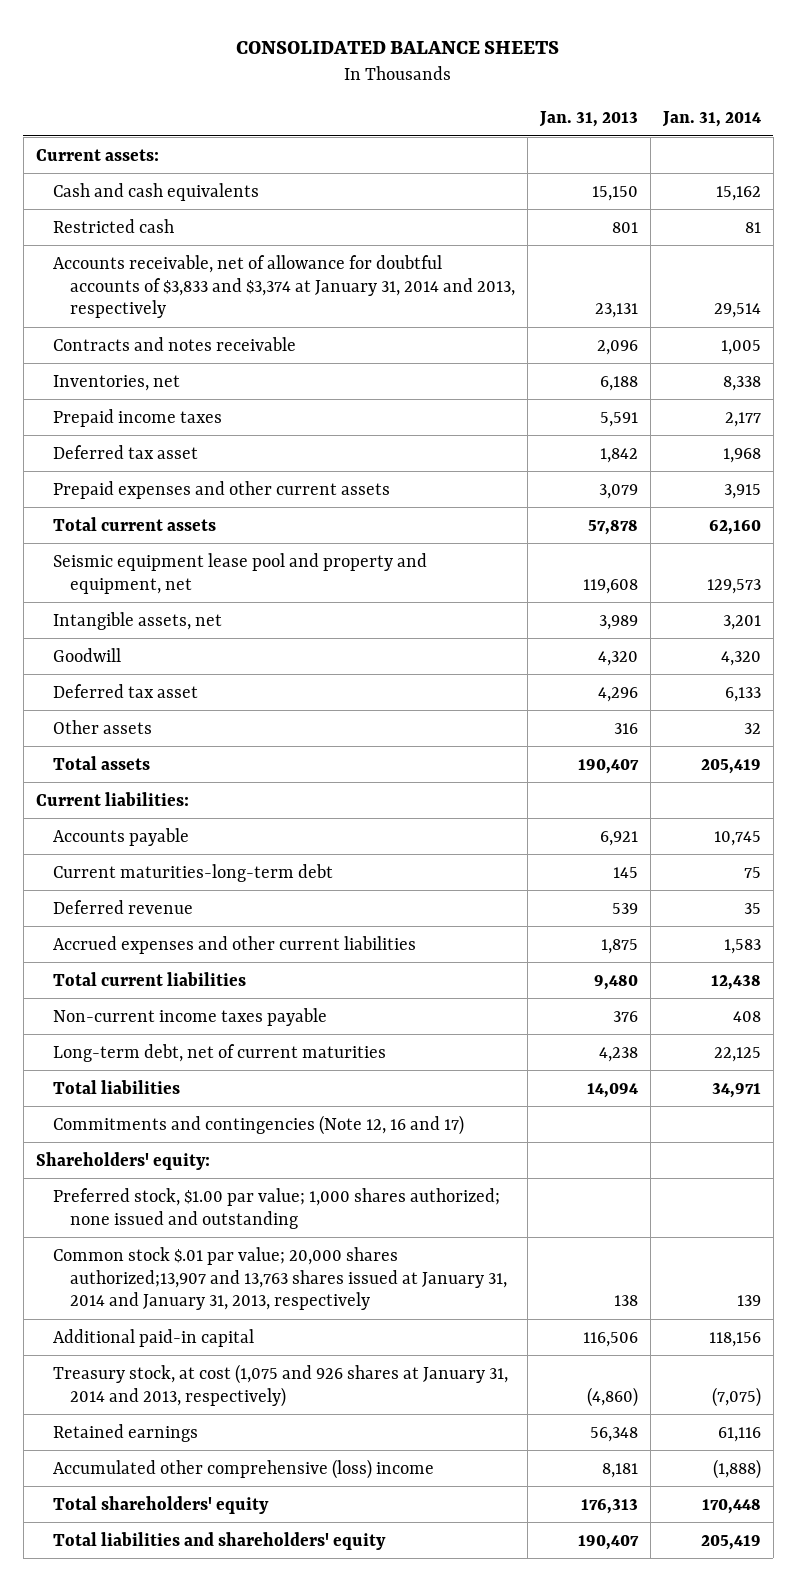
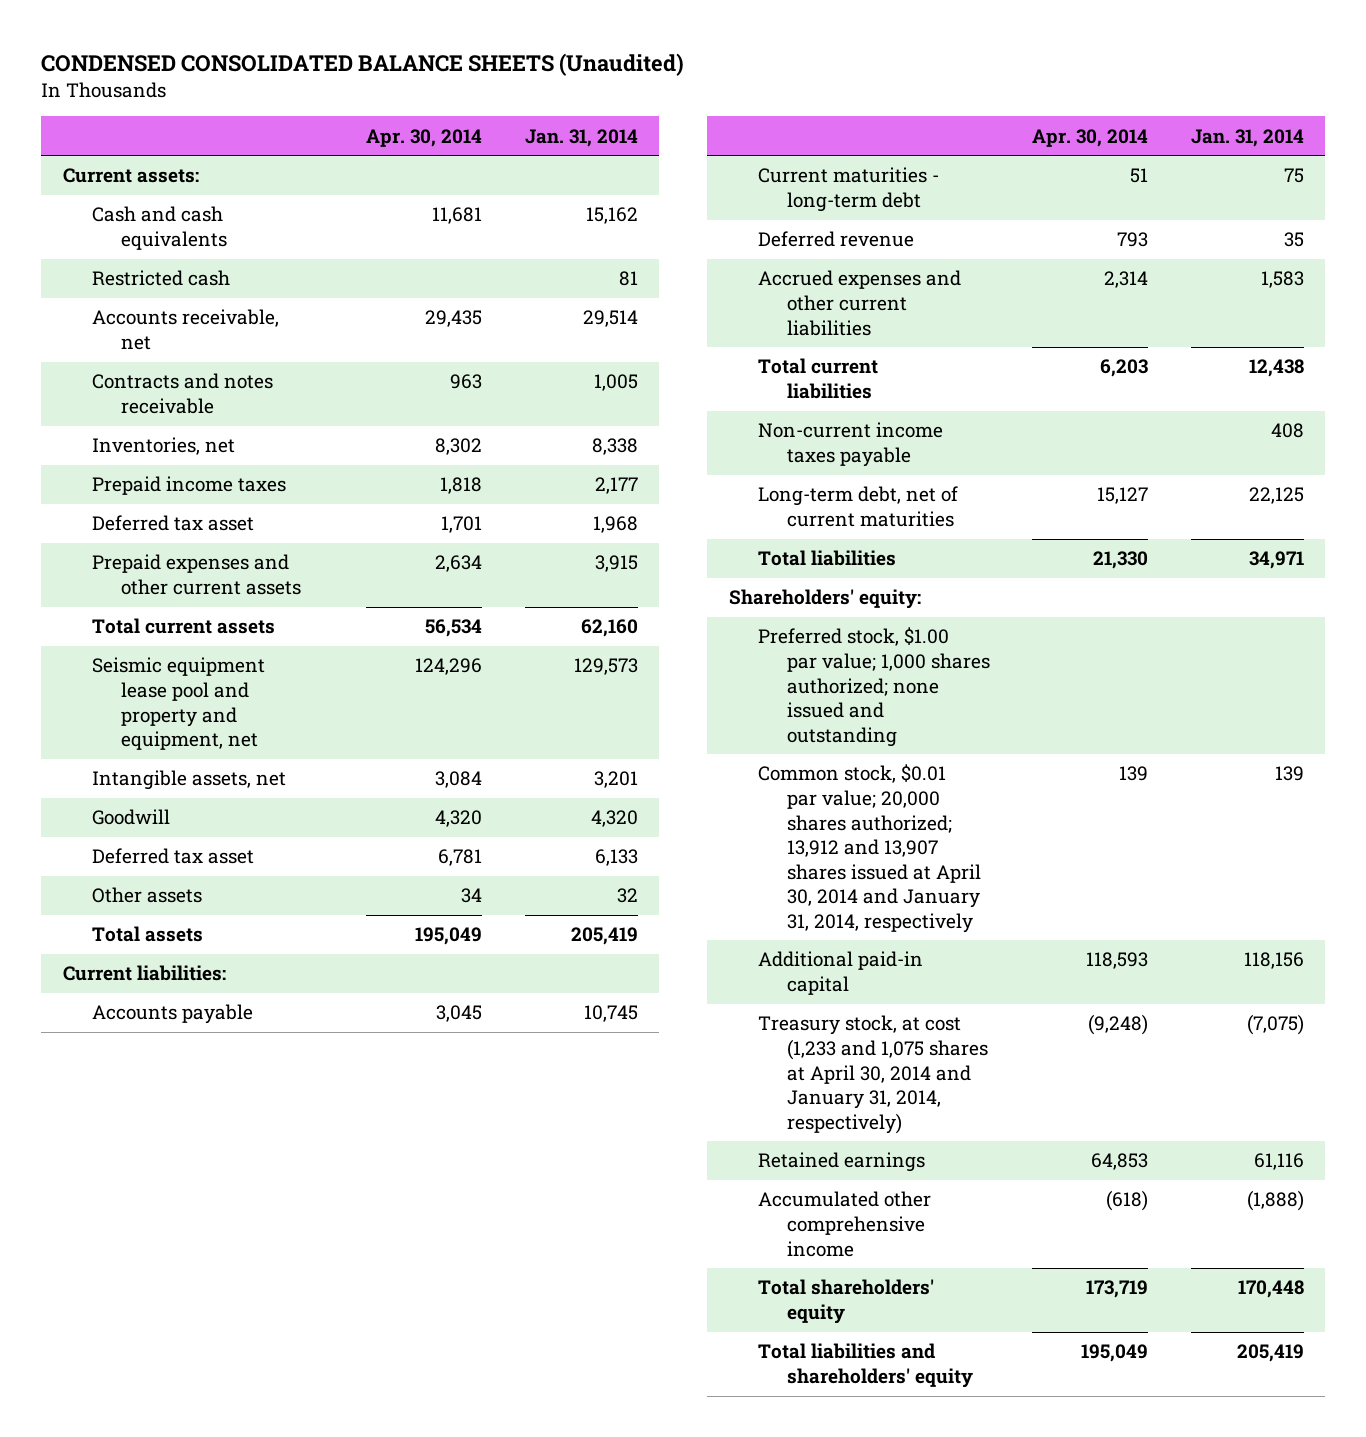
- CONSOLIDATED BALANCE SHEETS
+ CONDENSED CONSOLIDATED BALANCE SHEETS (Unaudited)
- | Jan. 31, 2013 | Jan. 31, 2014
+ | Apr. 30, 2014 | Jan. 31, 2014
- Accounts receivable, net of allowance for doubtful accounts of $3,833 and $3,374 at January 31, 2014 and 2013, respectively | 23,131 | 29,514
+ Accounts receivable, net | 29,435 | 29,514
- Current maturities-long-term debt | 145 | 75
+ Current maturities - long-term debt | 51 | 75
- Commitments and contingencies (Note 12, 16 and 17)
- Common stock $.01 par value; 20,000 shares authorized;13,907 and 13,763 shares issued at January 31, 2014 and January 31, 2013, respectively | 138 | 139
+ Common stock, $0.01 par value; 20,000 shares authorized; 13,912 and 13,907 shares issued at April 30, 2014 and January 31, 2014, respectively | 139 | 139
- Treasury stock, at cost (1,075 and 926 shares at January 31, 2014 and 2013, respectively) | (4,860) | (7,075)
+ Treasury stock, at cost (1,233 and 1,075 shares at April 30, 2014 and January 31, 2014, respectively) | (9,248) | (7,075)
- Accumulated other comprehensive (loss) income | 8,181 | (1,888)
+ Accumulated other comprehensive income | (618) | (1,888)

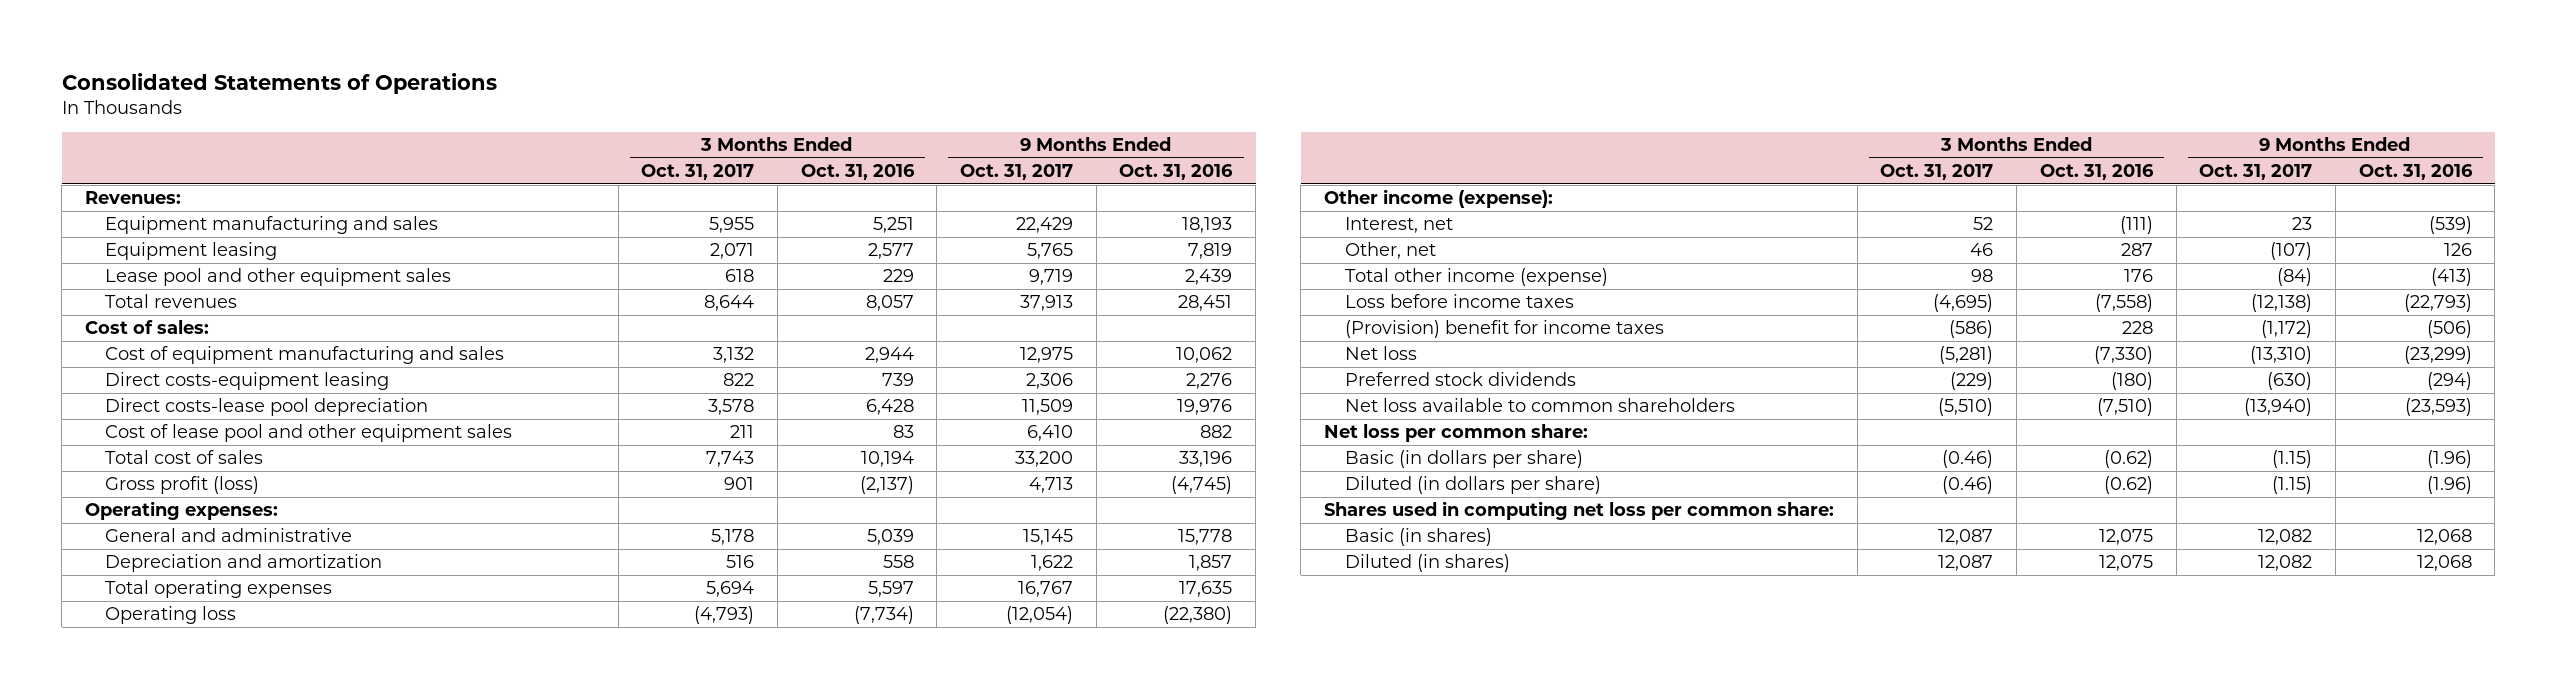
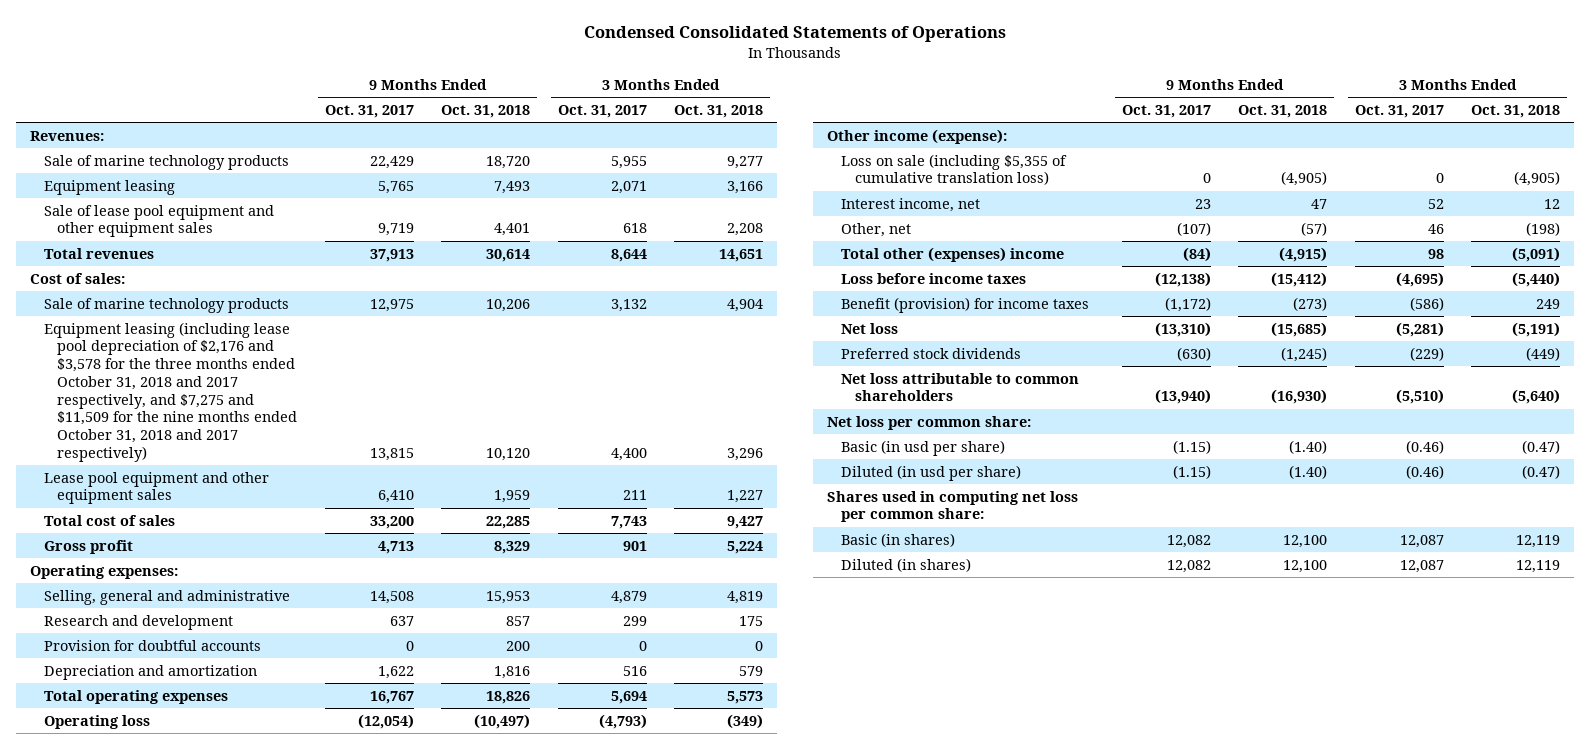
- Consolidated Statements of Operations
+ Condensed Consolidated Statements of Operations
- | 3 Months Ended Oct. 31, 2017 | 3 Months Ended Oct. 31, 2016 | 9 Months Ended Oct. 31, 2017 | 9 Months Ended Oct. 31, 2016
+ | 9 Months Ended Oct. 31, 2017 | 9 Months Ended Oct. 31, 2018 | 3 Months Ended Oct. 31, 2017 | 3 Months Ended Oct. 31, 2018
- Equipment manufacturing and sales | 5,955 | 5,251 | 22,429 | 18,193
+ Sale of marine technology products | 22,429 | 18,720 | 5,955 | 9,277
- Lease pool and other equipment sales | 618 | 229 | 9,719 | 2,439
+ Sale of lease pool equipment and other equipment sales | 9,719 | 4,401 | 618 | 2,208
- Cost of equipment manufacturing and sales | 3,132 | 2,944 | 12,975 | 10,062
- Direct costs-equipment leasing | 822 | 739 | 2,306 | 2,276
- Direct costs-lease pool depreciation | 3,578 | 6,428 | 11,509 | 19,976
- Cost of lease pool and other equipment sales | 211 | 83 | 6,410 | 882
+ Sale of marine technology products | 12,975 | 10,206 | 3,132 | 4,904
+ Equipment leasing (including lease pool depreciation of $2,176 and $3,578 for the three months ended October 31, 2018 and 2017 respectively, and $7,275 and $11,509 for the nine months ended October 31, 2018 and 2017 respectively) | 13,815 | 10,120 | 4,400 | 3,296
+ Lease pool equipment and other equipment sales | 6,410 | 1,959 | 211 | 1,227
- Gross profit (loss) | 901 | (2,137) | 4,713 | (4,745)
+ Gross profit | 4,713 | 8,329 | 901 | 5,224
- General and administrative | 5,178 | 5,039 | 15,145 | 15,778
+ Selling, general and administrative | 14,508 | 15,953 | 4,879 | 4,819
+ Research and development | 637 | 857 | 299 | 175
+ Provision for doubtful accounts | 0 | 200 | 0 | 0
- Interest, net | 52 | (111) | 23 | (539)
+ Loss on sale (including $5,355 of cumulative translation loss) | 0 | (4,905) | 0 | (4,905)
+ Interest income, net | 23 | 47 | 52 | 12
- Total other income (expense) | 98 | 176 | (84) | (413)
+ Total other (expenses) income | (84) | (4,915) | 98 | (5,091)
- (Provision) benefit for income taxes | (586) | 228 | (1,172) | (506)
+ Benefit (provision) for income taxes | (1,172) | (273) | (586) | 249
- Net loss available to common shareholders | (5,510) | (7,510) | (13,940) | (23,593)
+ Net loss attributable to common shareholders | (13,940) | (16,930) | (5,510) | (5,640)
- Basic (in dollars per share) | (0.46) | (0.62) | (1.15) | (1.96)
- Diluted (in dollars per share) | (0.46) | (0.62) | (1.15) | (1.96)
+ Basic (in usd per share) | (1.15) | (1.40) | (0.46) | (0.47)
+ Diluted (in usd per share) | (1.15) | (1.40) | (0.46) | (0.47)

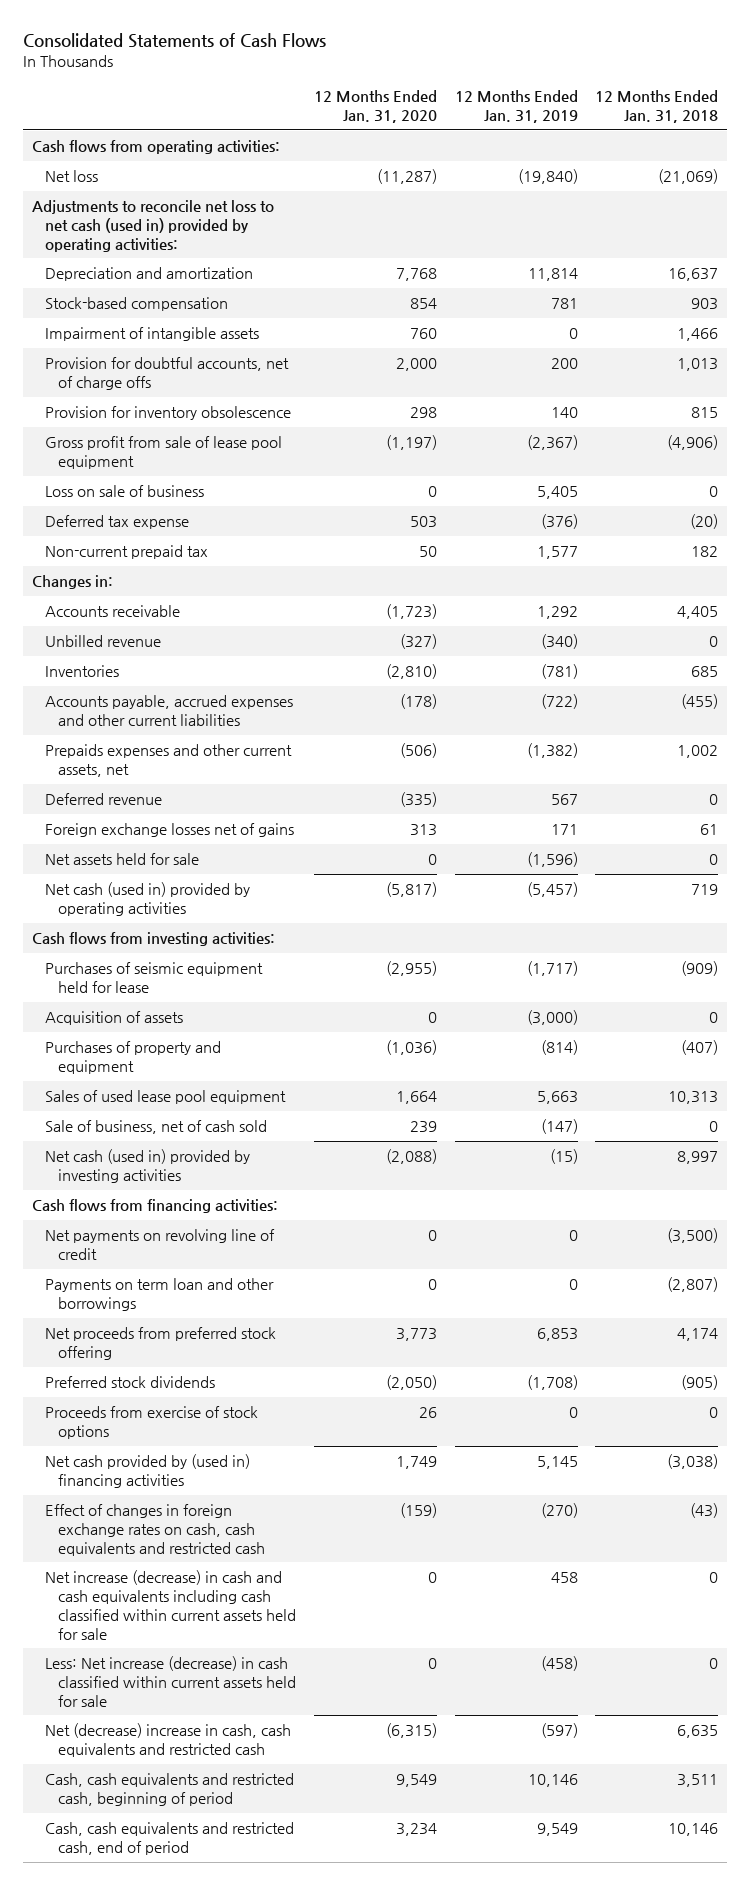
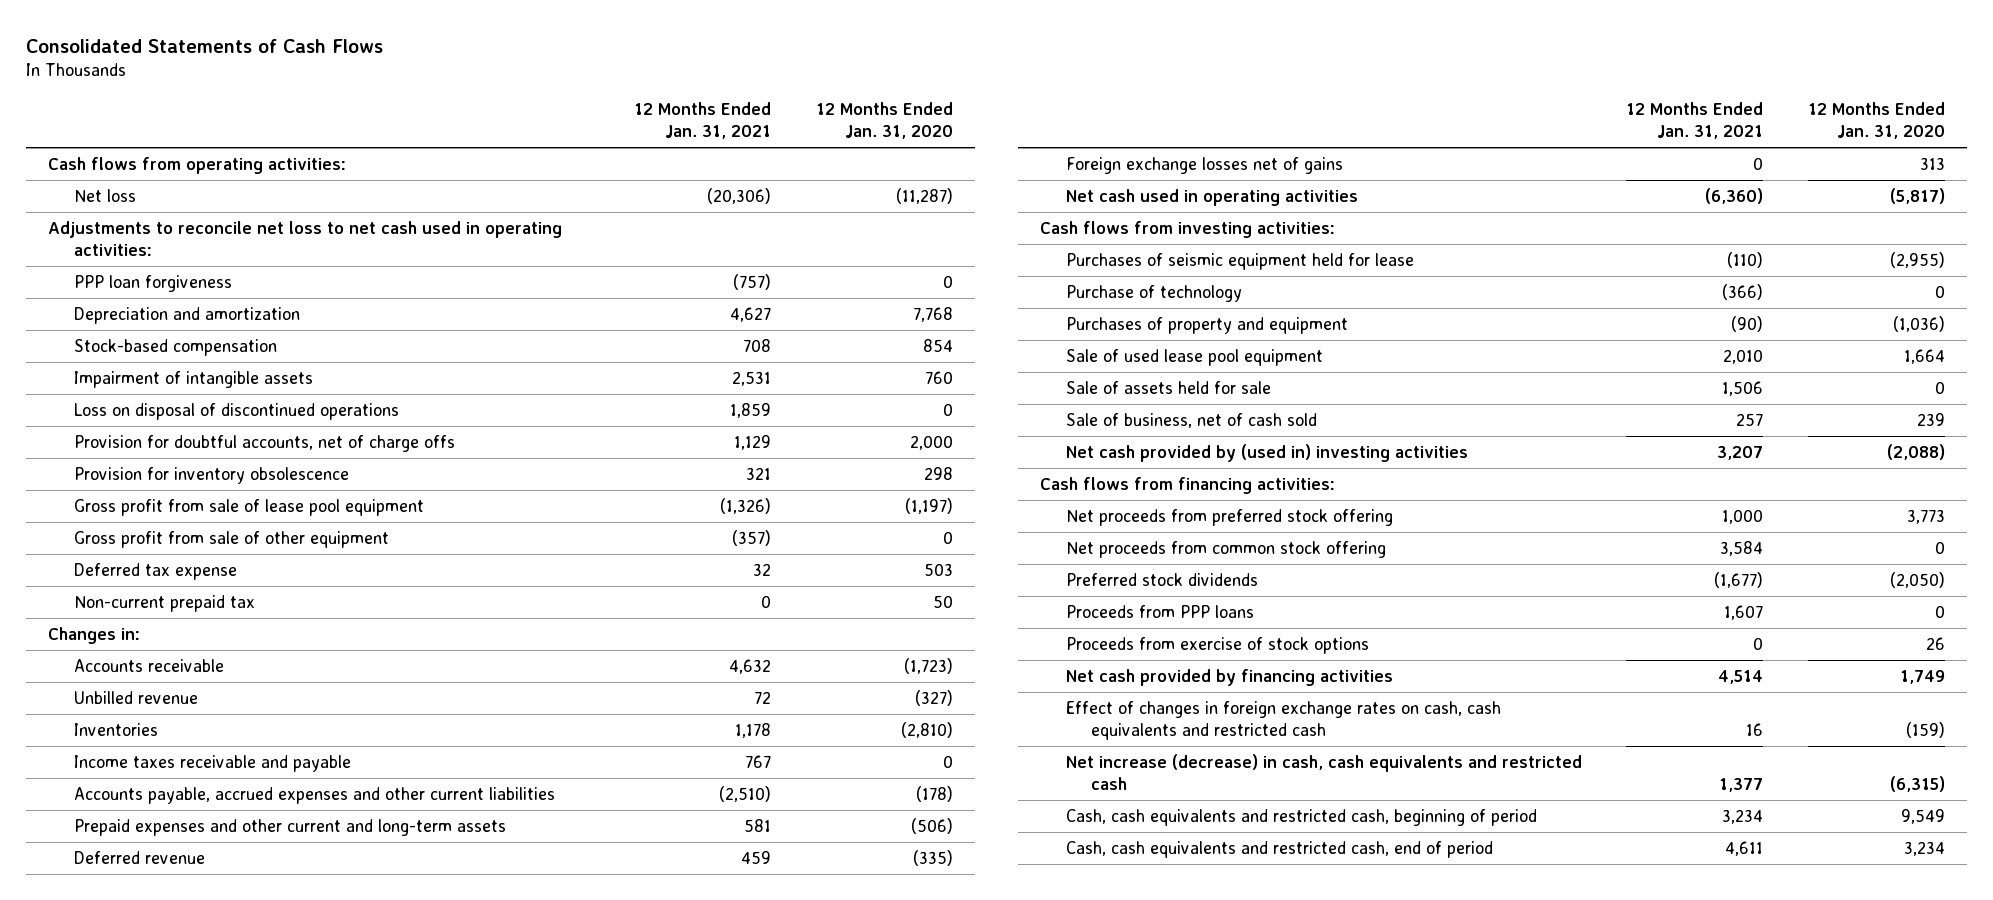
- | 12 Months Ended Jan. 31, 2020 | 12 Months Ended Jan. 31, 2019 | 12 Months Ended Jan. 31, 2018
+ | 12 Months Ended Jan. 31, 2021 | 12 Months Ended Jan. 31, 2020
- Adjustments to reconcile net loss to net cash (used in) provided by operating activities:
+ Adjustments to reconcile net loss to net cash used in operating activities:
+ PPP loan forgiveness | (757) | 0
+ Loss on disposal of discontinued operations | 1,859 | 0
- Loss on sale of business | 0 | 5,405 | 0
+ Gross profit from sale of other equipment | (357) | 0
+ Income taxes receivable and payable | 767 | 0
- Prepaids expenses and other current assets, net | (506) | (1,382) | 1,002
+ Prepaid expenses and other current and long-term assets | 581 | (506)
- Net assets held for sale | 0 | (1,596) | 0
- Net cash (used in) provided by operating activities | (5,817) | (5,457) | 719
+ Net cash used in operating activities | (6,360) | (5,817)
- Acquisition of assets | 0 | (3,000) | 0
+ Purchase of technology | (366) | 0
- Sales of used lease pool equipment | 1,664 | 5,663 | 10,313
+ Sale of used lease pool equipment | 2,010 | 1,664
+ Sale of assets held for sale | 1,506 | 0
- Net cash (used in) provided by investing activities | (2,088) | (15) | 8,997
+ Net cash provided by (used in) investing activities | 3,207 | (2,088)
- Net payments on revolving line of credit | 0 | 0 | (3,500)
- Payments on term loan and other borrowings | 0 | 0 | (2,807)
+ Net proceeds from common stock offering | 3,584 | 0
+ Proceeds from PPP loans | 1,607 | 0
- Net cash provided by (used in) financing activities | 1,749 | 5,145 | (3,038)
+ Net cash provided by financing activities | 4,514 | 1,749
- Net increase (decrease) in cash and cash equivalents including cash classified within current assets held for sale | 0 | 458 | 0
- Less: Net increase (decrease) in cash classified within current assets held for sale | 0 | (458) | 0
- Net (decrease) increase in cash, cash equivalents and restricted cash | (6,315) | (597) | 6,635
+ Net increase (decrease) in cash, cash equivalents and restricted cash | 1,377 | (6,315)

